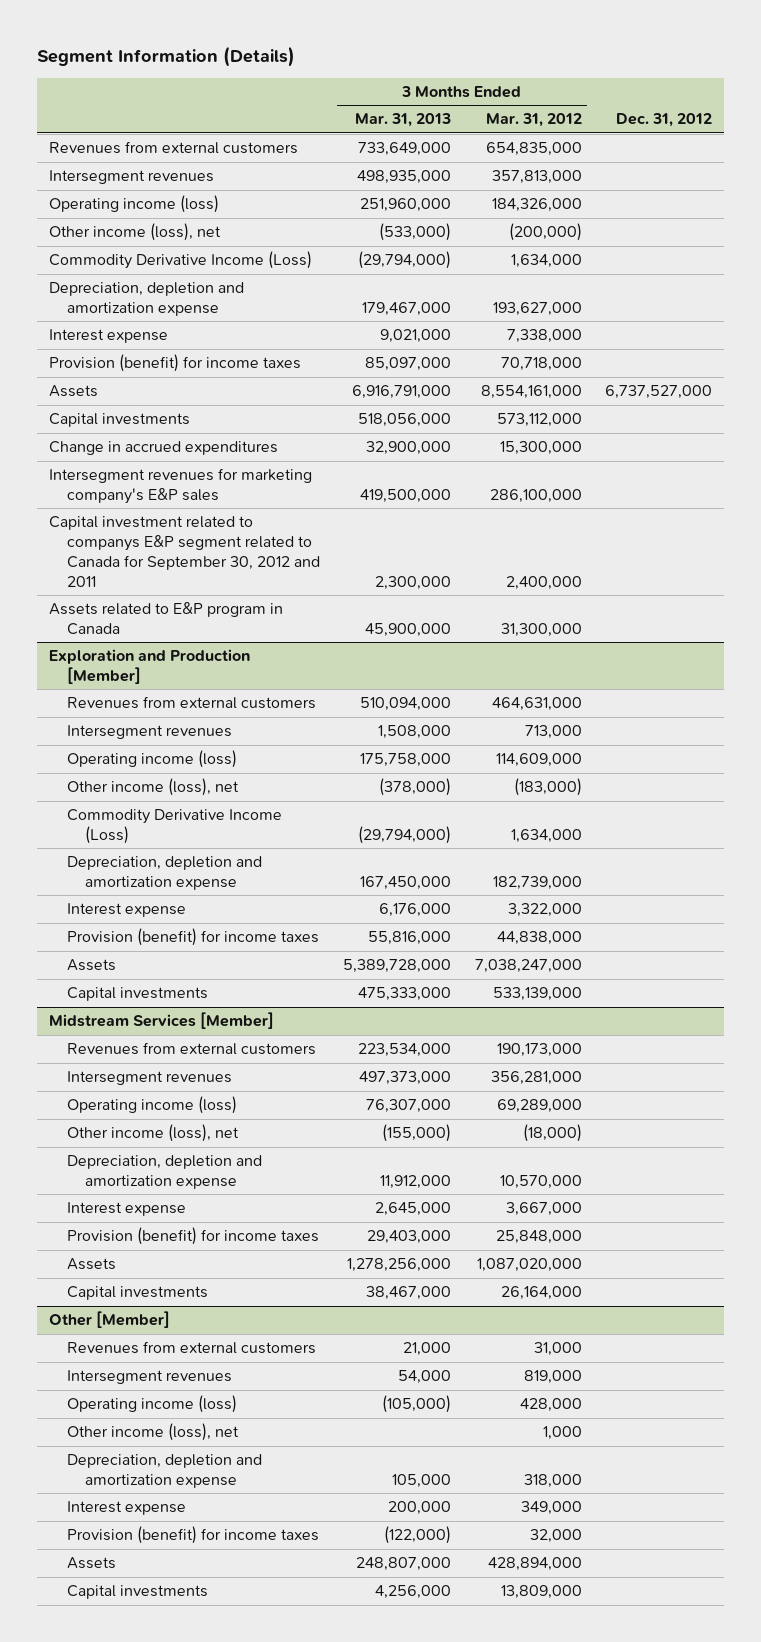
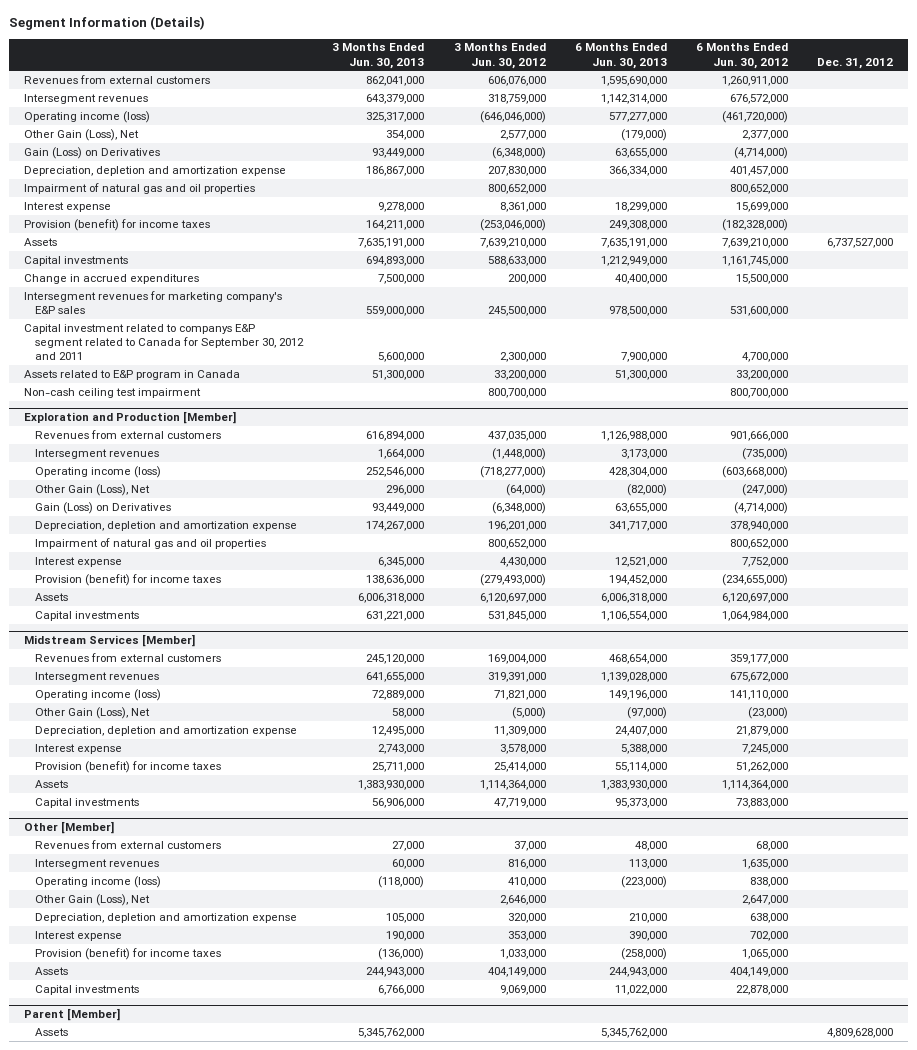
- | 3 Months Ended Mar. 31, 2013 | 3 Months Ended Mar. 31, 2012 | Dec. 31, 2012
+ | 3 Months Ended Jun. 30, 2013 | 3 Months Ended Jun. 30, 2012 | 6 Months Ended Jun. 30, 2013 | 6 Months Ended Jun. 30, 2012 | Dec. 31, 2012
- Other income (loss), net | (533,000) | (200,000) |
- Commodity Derivative Income (Loss) | (29,794,000) | 1,634,000 |
+ Other Gain (Loss), Net | 354,000 | 2,577,000 | (179,000) | 2,377,000 |
+ Gain (Loss) on Derivatives | 93,449,000 | (6,348,000) | 63,655,000 | (4,714,000) |
+ Impairment of natural gas and oil properties | | 800,652,000 | | 800,652,000 |
+ Non-cash ceiling test impairment | | 800,700,000 | | 800,700,000 |
@ Exploration and Production [Member]
- Other income (loss), net | (378,000) | (183,000) |
- Commodity Derivative Income (Loss) | (29,794,000) | 1,634,000 |
+ Other Gain (Loss), Net | 296,000 | (64,000) | (82,000) | (247,000) |
+ Gain (Loss) on Derivatives | 93,449,000 | (6,348,000) | 63,655,000 | (4,714,000) |
+ Impairment of natural gas and oil properties | | 800,652,000 | | 800,652,000 |
@ Midstream Services [Member]
- Other income (loss), net | (155,000) | (18,000) |
+ Other Gain (Loss), Net | 58,000 | (5,000) | (97,000) | (23,000) |
@ Other [Member]
- Other income (loss), net | | 1,000 |
+ Other Gain (Loss), Net | | 2,646,000 | | 2,647,000 |
+ Parent [Member]
+ Assets | 5,345,762,000 | | 5,345,762,000 | | 4,809,628,000

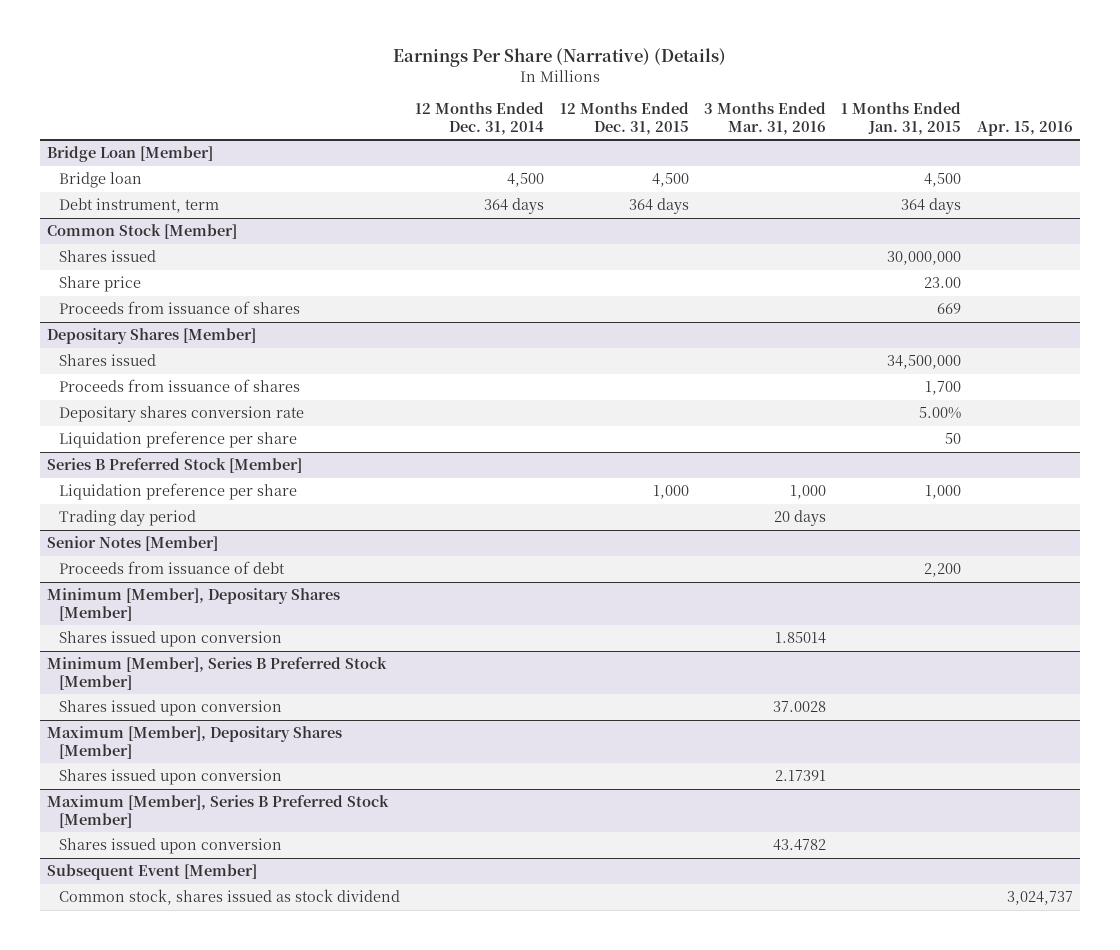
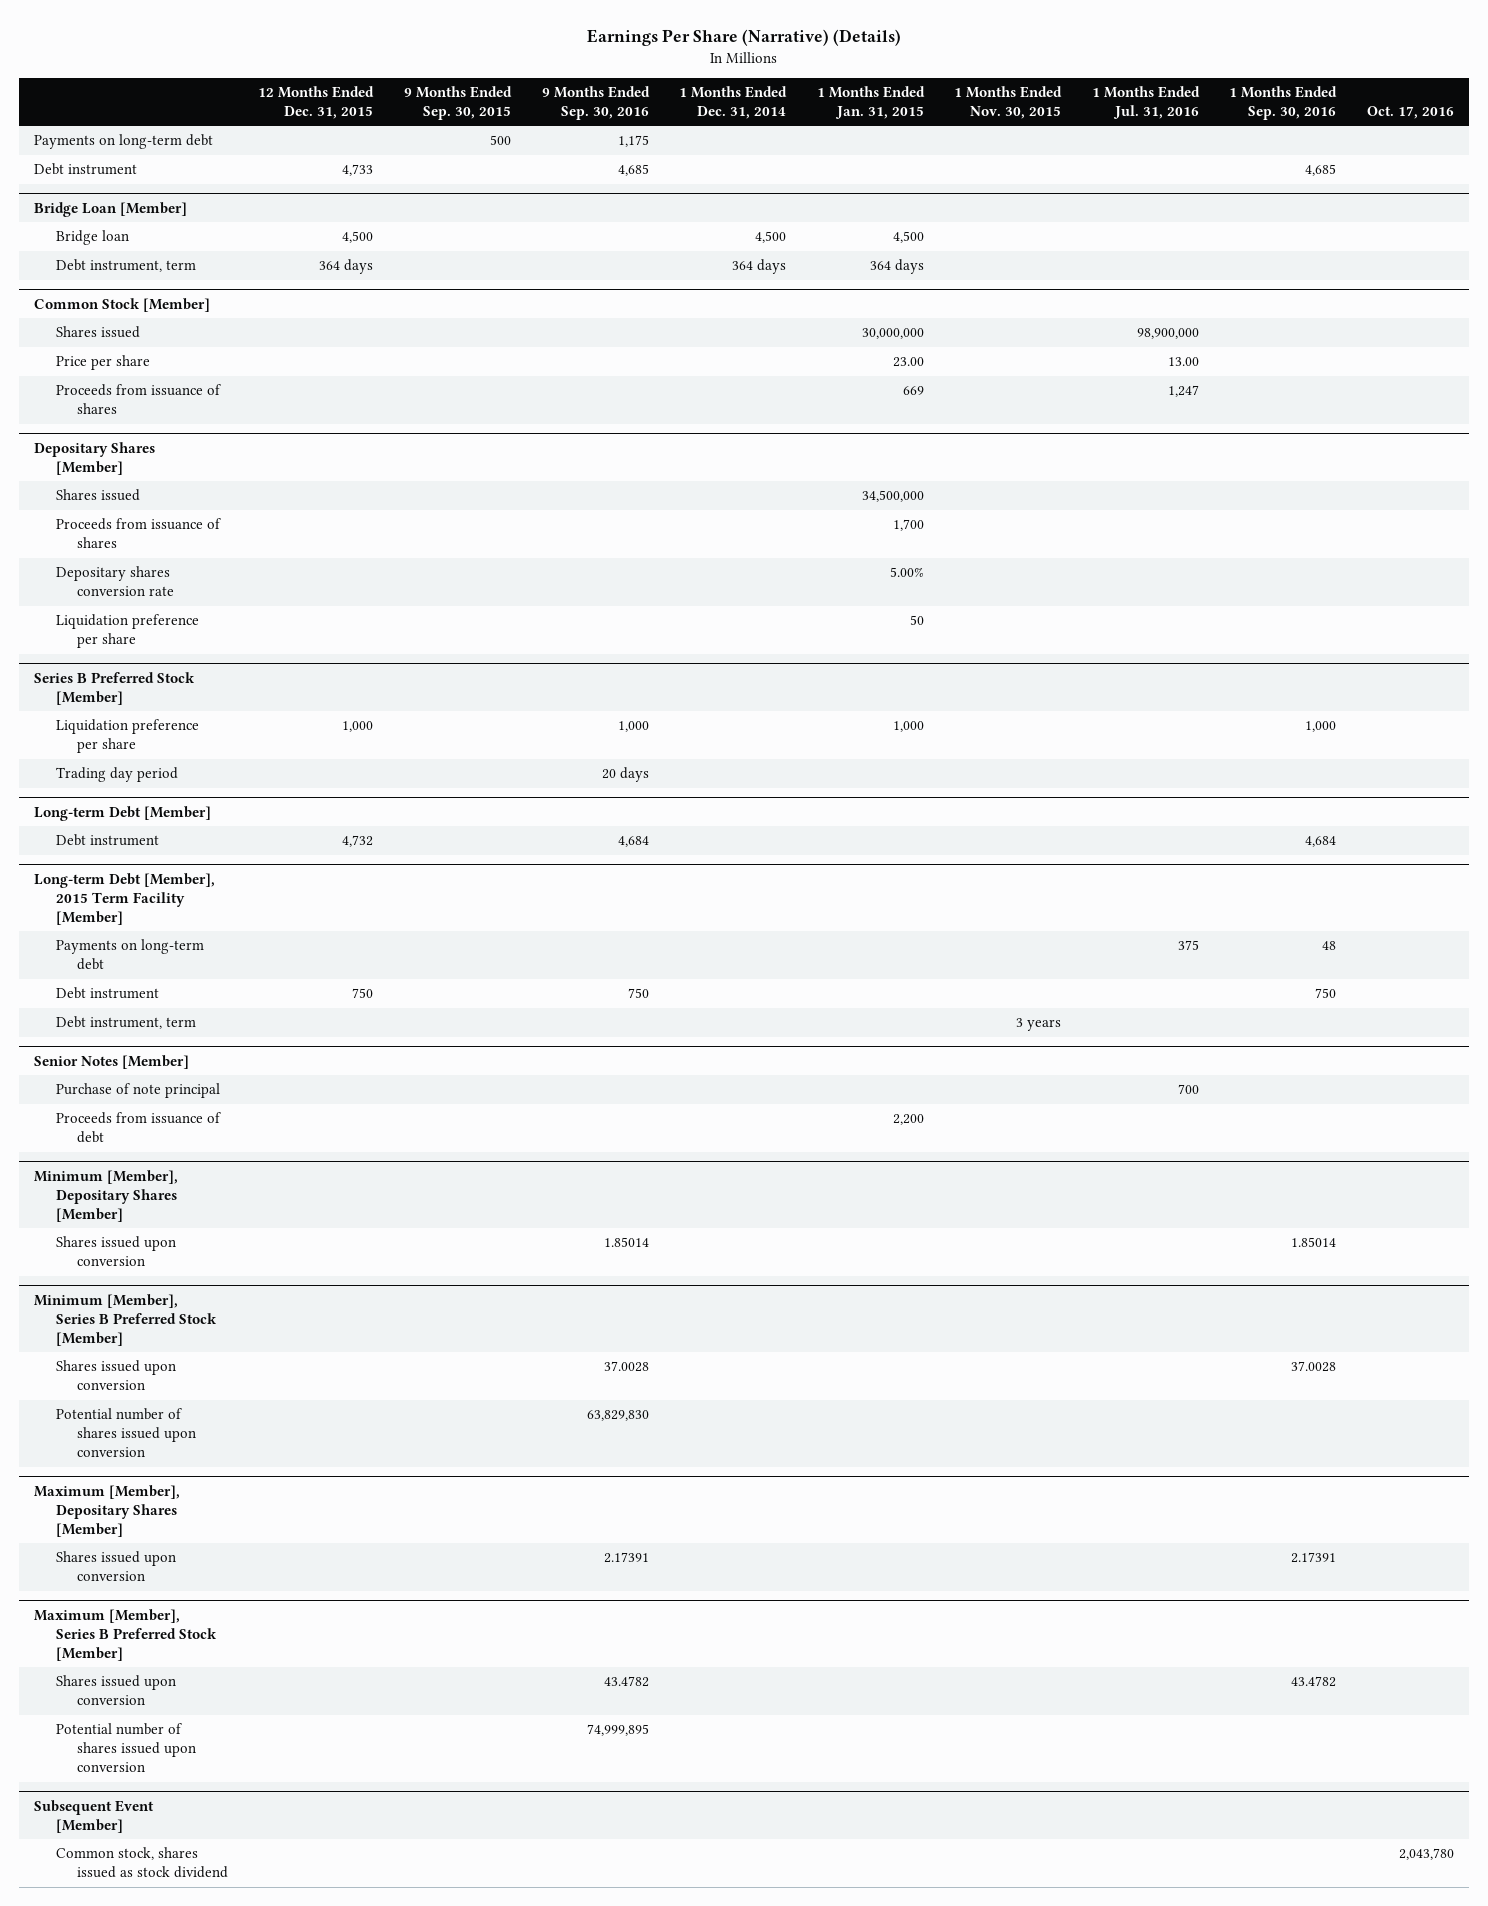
- | 12 Months Ended Dec. 31, 2014 | 12 Months Ended Dec. 31, 2015 | 3 Months Ended Mar. 31, 2016 | 1 Months Ended Jan. 31, 2015 | Apr. 15, 2016
+ | 12 Months Ended Dec. 31, 2015 | 9 Months Ended Sep. 30, 2015 | 9 Months Ended Sep. 30, 2016 | 1 Months Ended Dec. 31, 2014 | 1 Months Ended Jan. 31, 2015 | 1 Months Ended Nov. 30, 2015 | 1 Months Ended Jul. 31, 2016 | 1 Months Ended Sep. 30, 2016 | Oct. 17, 2016
+ Payments on long-term debt | | 500 | 1,175 | | | | | |
+ Debt instrument | 4,733 | | 4,685 | | | | | 4,685 |
@ Common Stock [Member]
- Share price | | | | 23.00 |
+ Price per share | | | | | 23.00 | | 13.00 | |
+ Long-term Debt [Member]
+ Debt instrument | 4,732 | | 4,684 | | | | | 4,684 |
+ Long-term Debt [Member], 2015 Term Facility [Member]
+ Payments on long-term debt | | | | | | | 375 | 48 |
+ Debt instrument | 750 | | 750 | | | | | 750 |
+ Debt instrument, term | | | | | | 3 years | | |
@ Senior Notes [Member]
+ Purchase of note principal | | | | | | | 700 | |
@ Minimum [Member], Series B Preferred Stock [Member]
+ Potential number of shares issued upon conversion | | | 63,829,830 | | | | | |
@ Maximum [Member], Series B Preferred Stock [Member]
+ Potential number of shares issued upon conversion | | | 74,999,895 | | | | | |

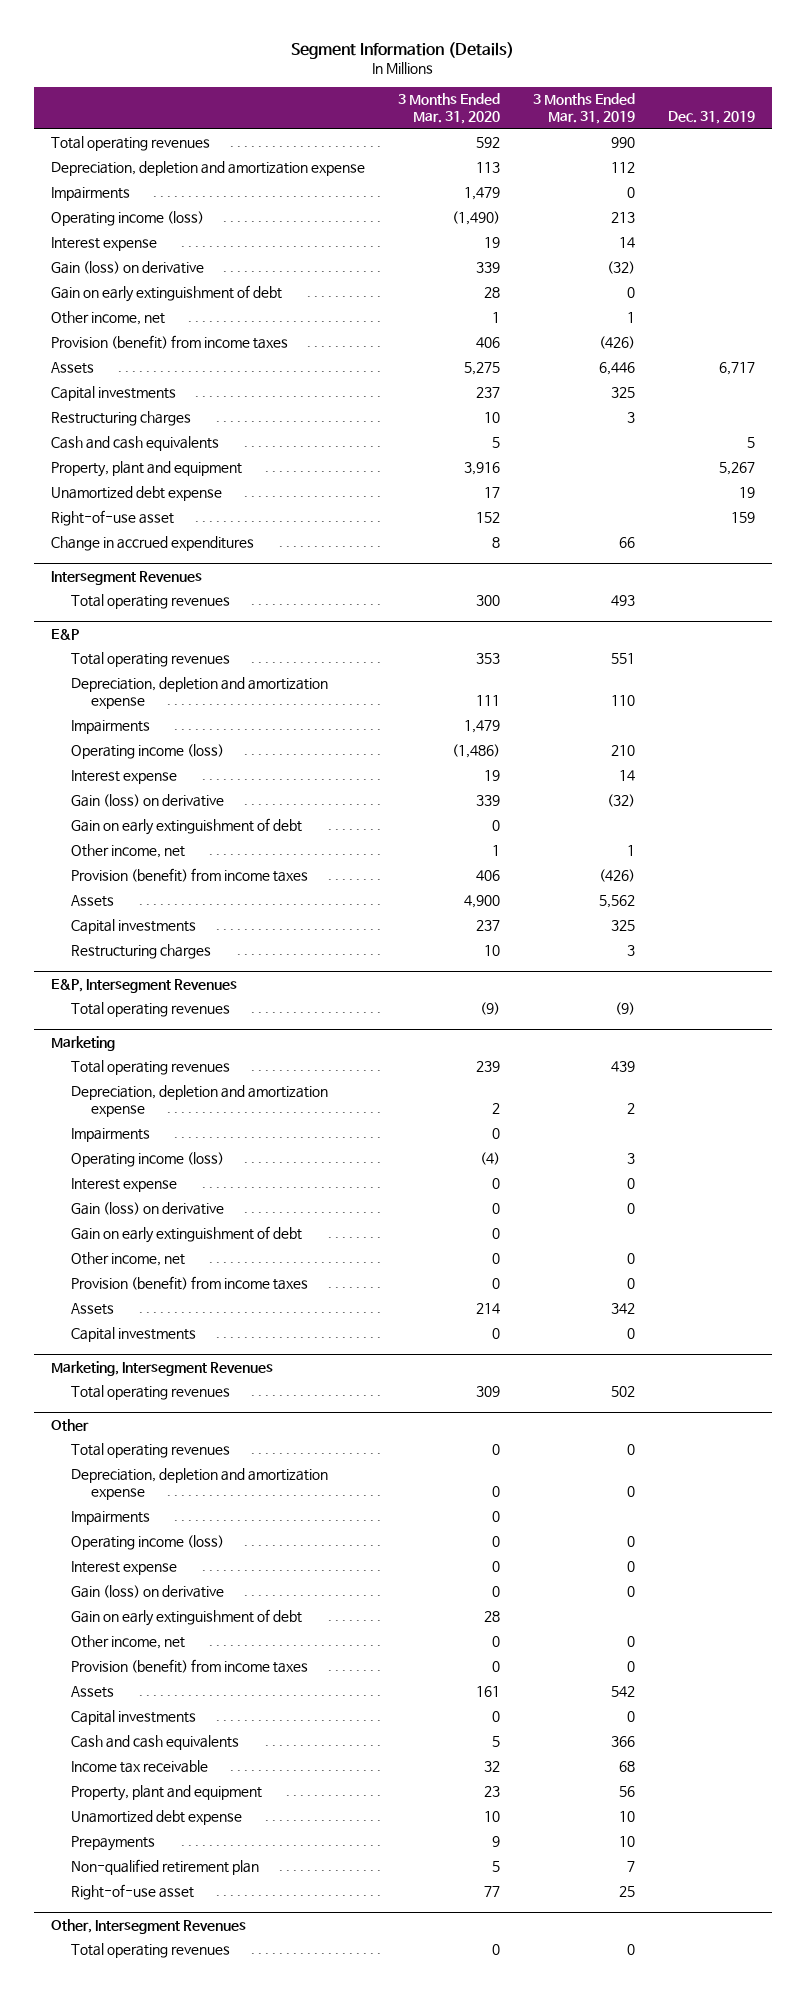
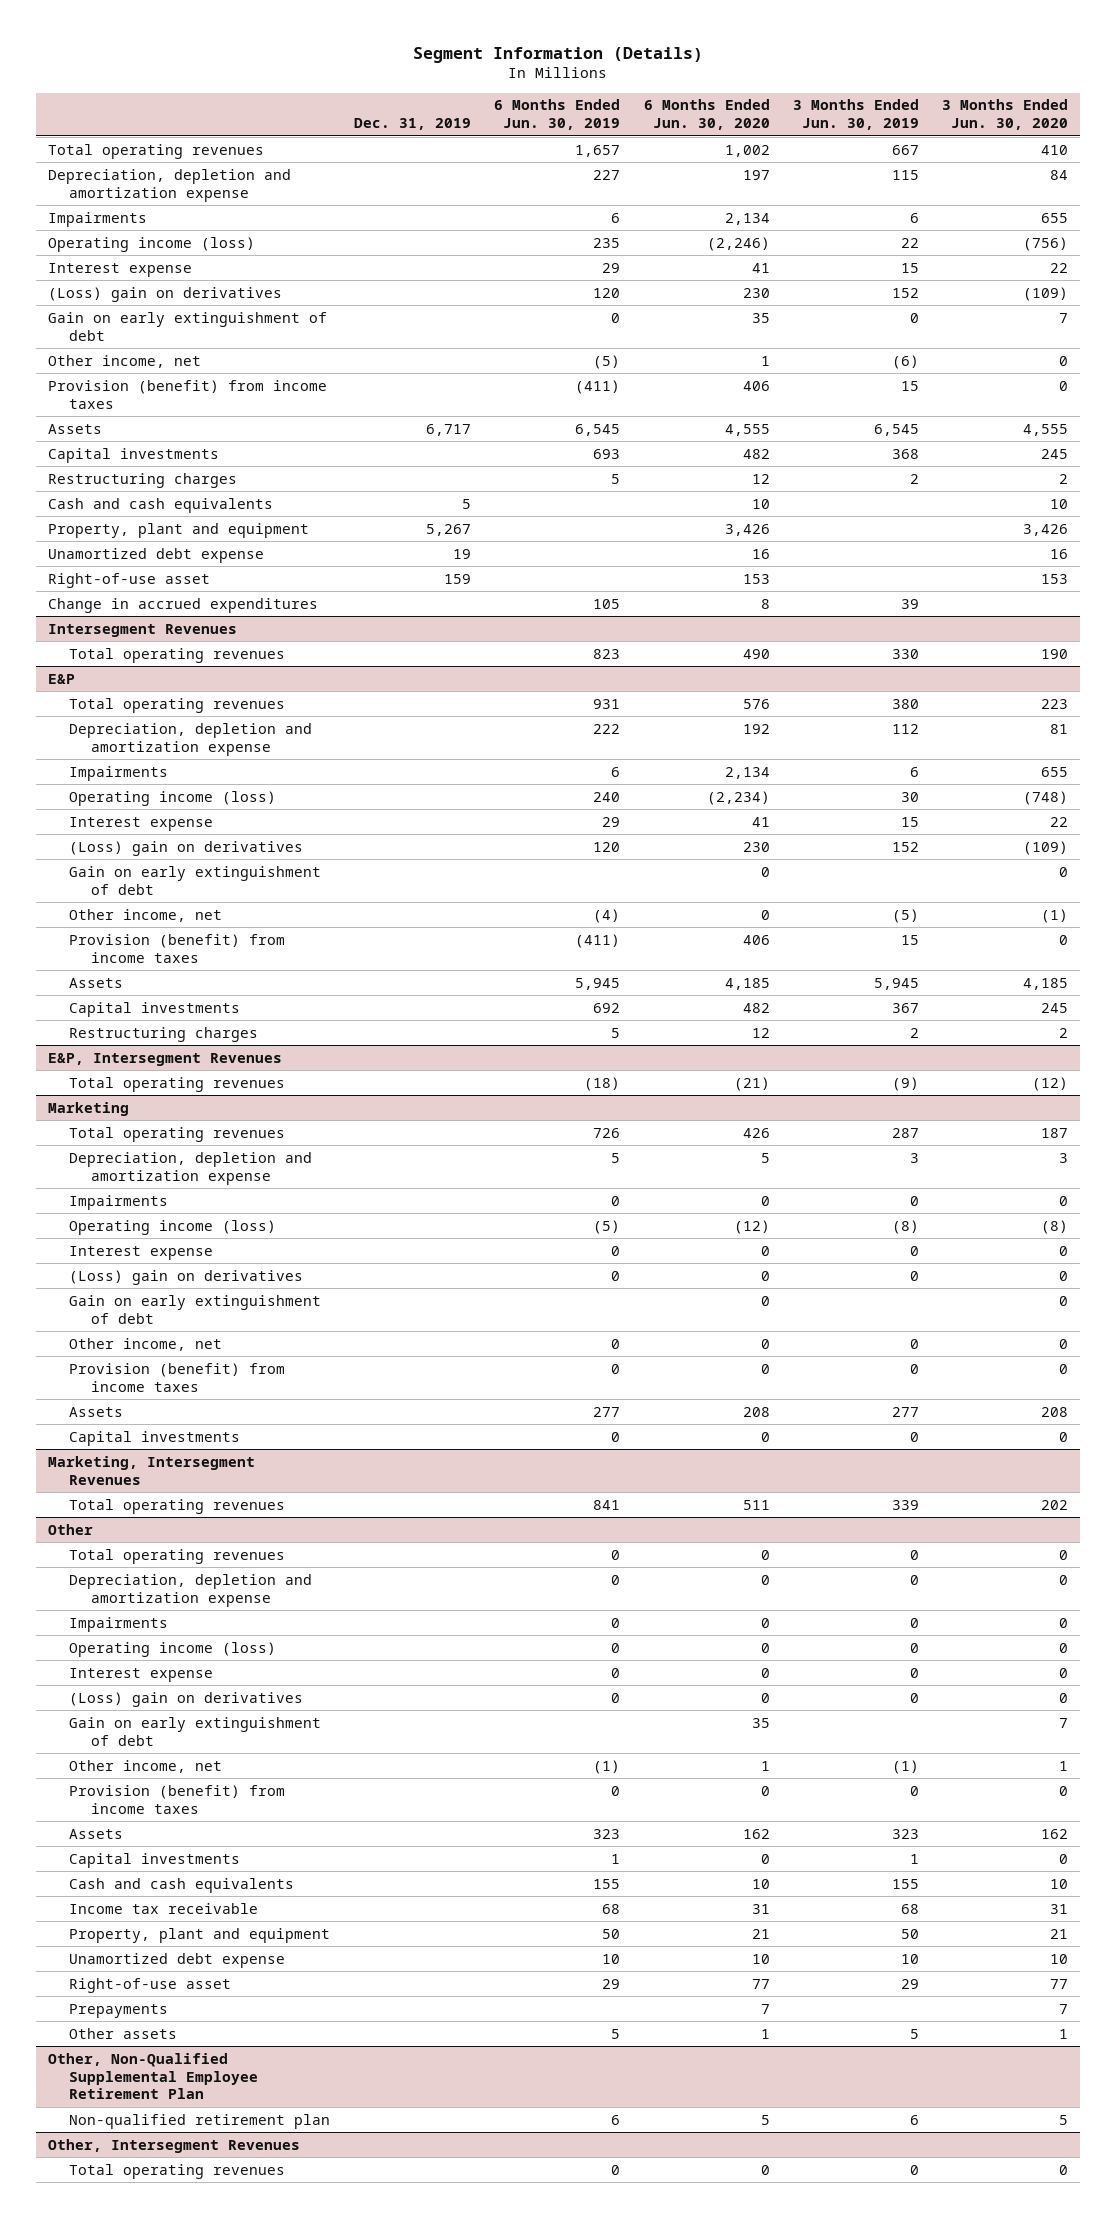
- | 3 Months Ended Mar. 31, 2020 | 3 Months Ended Mar. 31, 2019 | Dec. 31, 2019
+ | Dec. 31, 2019 | 6 Months Ended Jun. 30, 2019 | 6 Months Ended Jun. 30, 2020 | 3 Months Ended Jun. 30, 2019 | 3 Months Ended Jun. 30, 2020
- Gain (loss) on derivative | 339 | (32) |
+ (Loss) gain on derivatives | | 120 | 230 | 152 | (109)
@ E&P
- Gain (loss) on derivative | 339 | (32) |
+ (Loss) gain on derivatives | | 120 | 230 | 152 | (109)
@ Marketing
- Gain (loss) on derivative | 0 | 0 |
+ (Loss) gain on derivatives | | 0 | 0 | 0 | 0
@ Other
- Gain (loss) on derivative | 0 | 0 |
+ (Loss) gain on derivatives | | 0 | 0 | 0 | 0
- Non-qualified retirement plan | 5 | 7 |
moved down: Prepayments | | | 7 | | 7
+ Other assets | | 5 | 1 | 5 | 1
+ Other, Non-Qualified Supplemental Employee Retirement Plan
+ Non-qualified retirement plan | | 6 | 5 | 6 | 5

